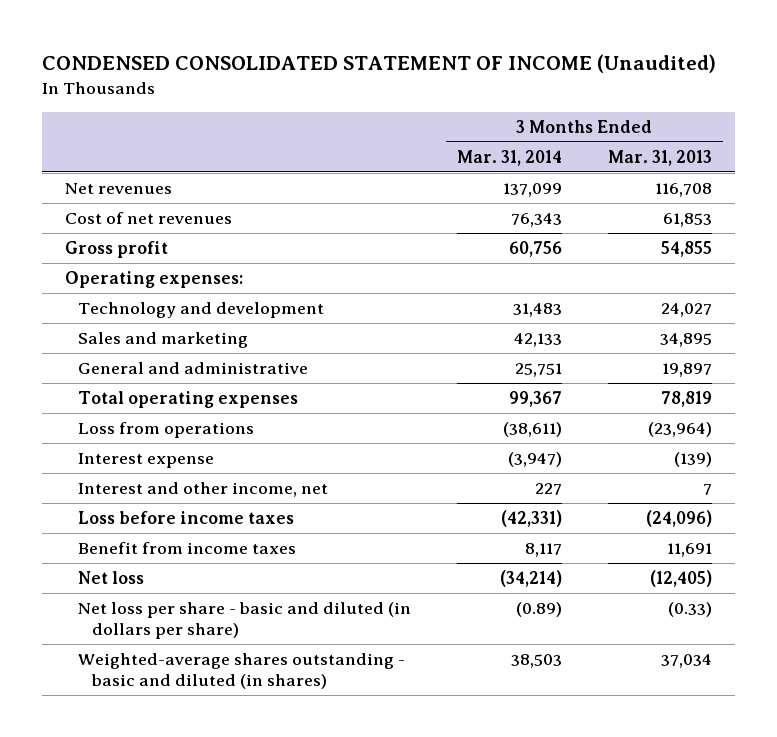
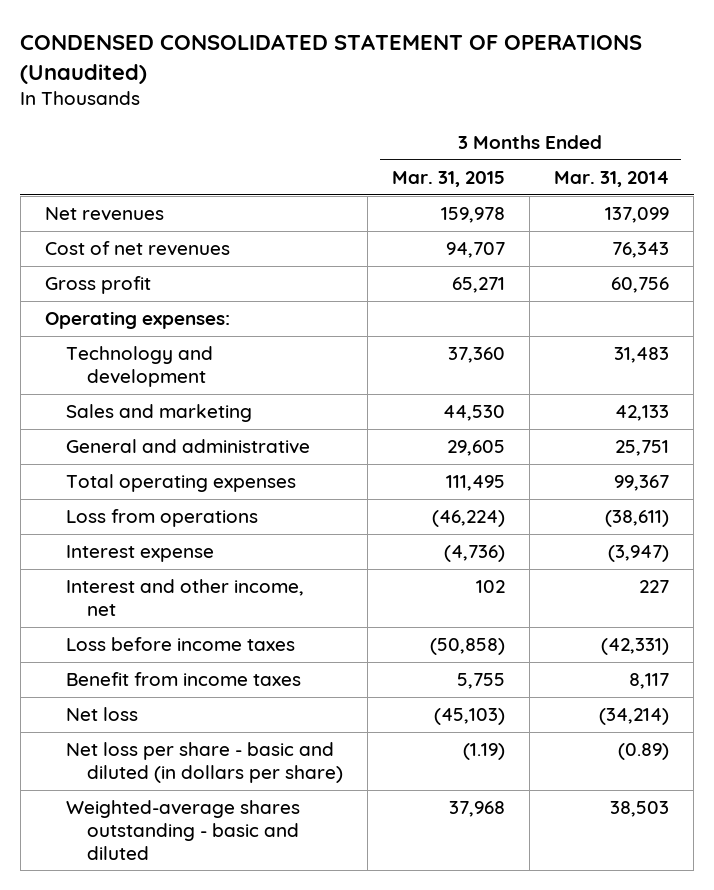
- CONDENSED CONSOLIDATED STATEMENT OF INCOME (Unaudited)
+ CONDENSED CONSOLIDATED STATEMENT OF OPERATIONS (Unaudited)
- | 3 Months Ended Mar. 31, 2014 | 3 Months Ended Mar. 31, 2013
+ | 3 Months Ended Mar. 31, 2015 | 3 Months Ended Mar. 31, 2014
- Weighted-average shares outstanding - basic and diluted (in shares) | 38,503 | 37,034
+ Weighted-average shares outstanding - basic and diluted | 37,968 | 38,503

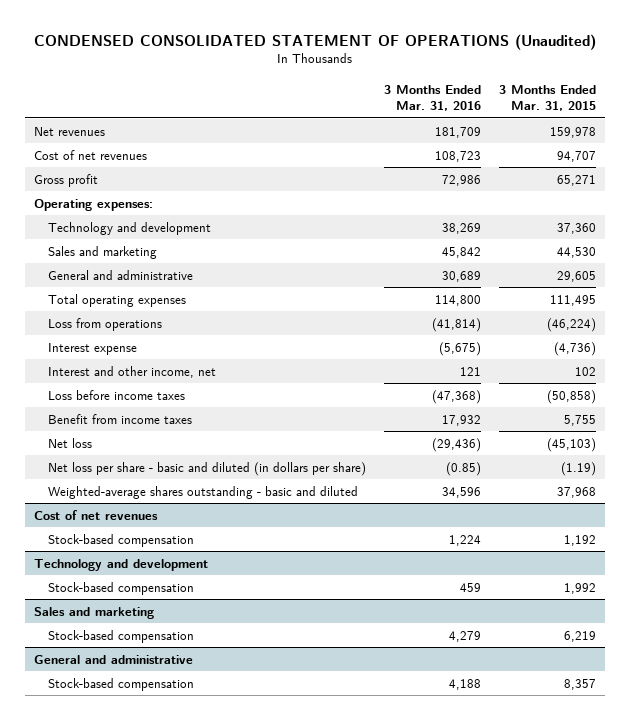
- | 3 Months Ended Mar. 31, 2015 | 3 Months Ended Mar. 31, 2014
+ | 3 Months Ended Mar. 31, 2016 | 3 Months Ended Mar. 31, 2015
+ Cost of net revenues
+ Stock-based compensation | 1,224 | 1,192
+ Technology and development
+ Stock-based compensation | 459 | 1,992
+ Sales and marketing
+ Stock-based compensation | 4,279 | 6,219
+ General and administrative
+ Stock-based compensation | 4,188 | 8,357

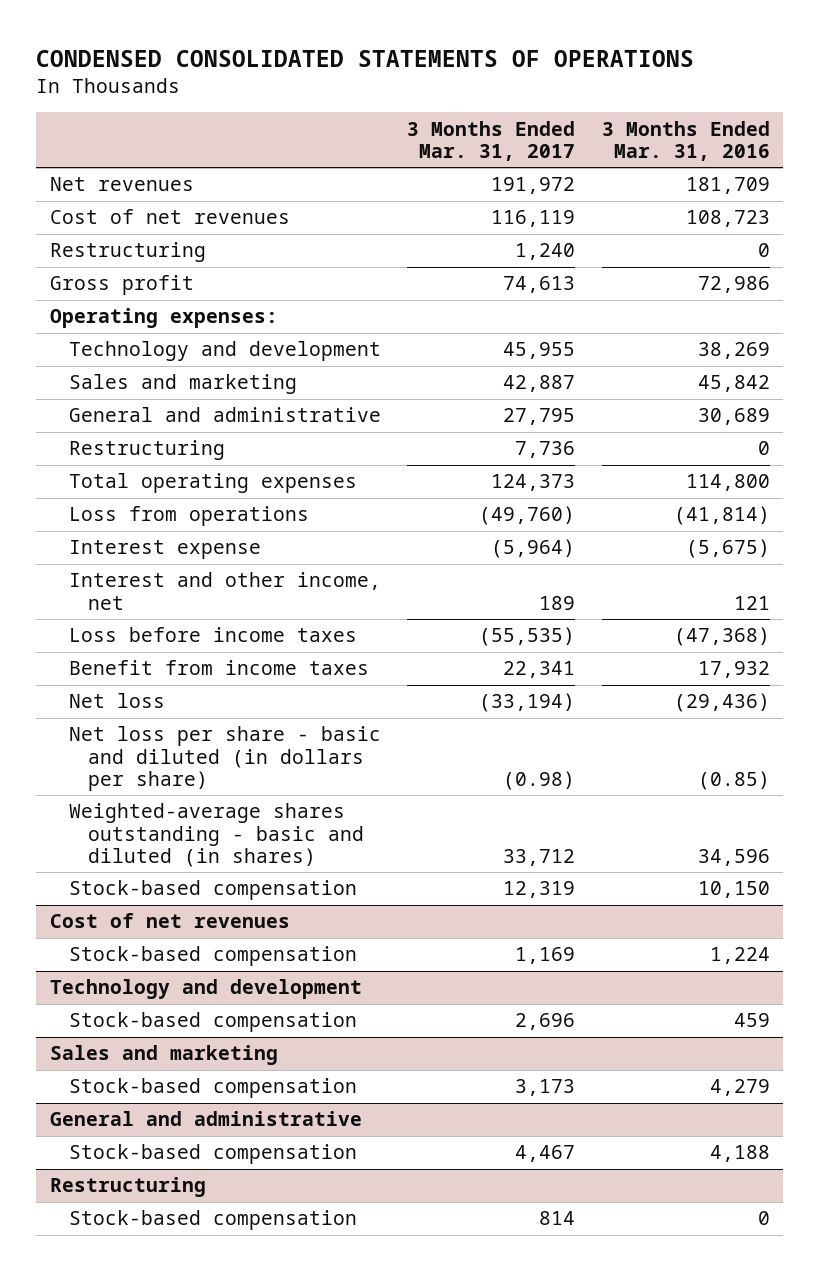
- CONDENSED CONSOLIDATED STATEMENT OF OPERATIONS (Unaudited)
+ CONDENSED CONSOLIDATED STATEMENTS OF OPERATIONS
- | 3 Months Ended Mar. 31, 2016 | 3 Months Ended Mar. 31, 2015
+ | 3 Months Ended Mar. 31, 2017 | 3 Months Ended Mar. 31, 2016
+ Restructuring | 1,240 | 0
+ Restructuring | 7,736 | 0
- Weighted-average shares outstanding - basic and diluted | 34,596 | 37,968
+ Weighted-average shares outstanding - basic and diluted (in shares) | 33,712 | 34,596
+ Stock-based compensation | 12,319 | 10,150
+ Restructuring
+ Stock-based compensation | 814 | 0

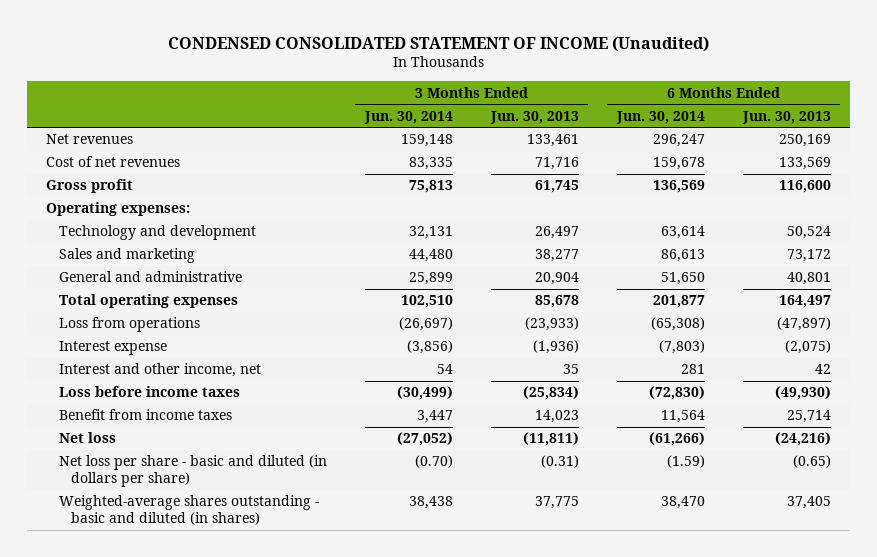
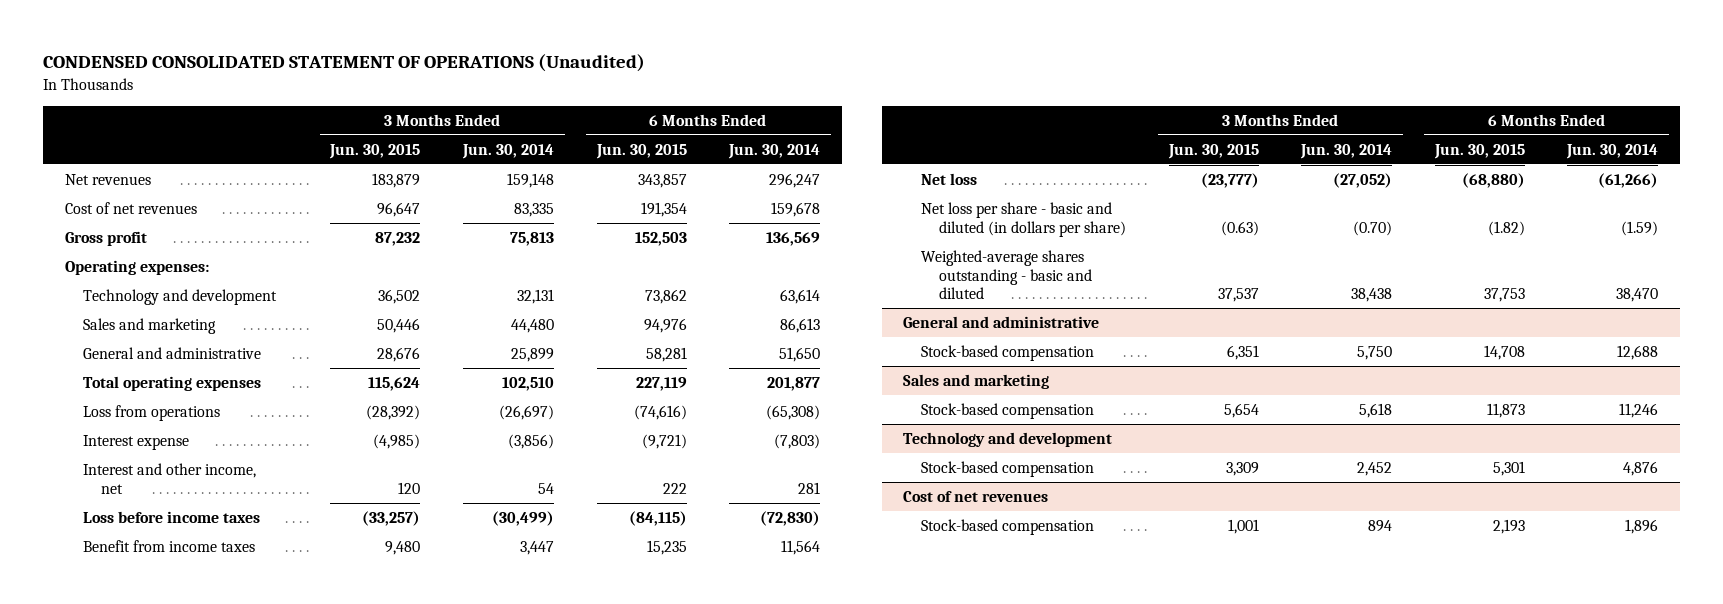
- CONDENSED CONSOLIDATED STATEMENT OF INCOME (Unaudited)
+ CONDENSED CONSOLIDATED STATEMENT OF OPERATIONS (Unaudited)
- | 3 Months Ended Jun. 30, 2014 | 3 Months Ended Jun. 30, 2013 | 6 Months Ended Jun. 30, 2014 | 6 Months Ended Jun. 30, 2013
+ | 3 Months Ended Jun. 30, 2015 | 3 Months Ended Jun. 30, 2014 | 6 Months Ended Jun. 30, 2015 | 6 Months Ended Jun. 30, 2014
- Weighted-average shares outstanding - basic and diluted (in shares) | 38,438 | 37,775 | 38,470 | 37,405
+ Weighted-average shares outstanding - basic and diluted | 37,537 | 38,438 | 37,753 | 38,470
+ General and administrative
+ Stock-based compensation | 6,351 | 5,750 | 14,708 | 12,688
+ Sales and marketing
+ Stock-based compensation | 5,654 | 5,618 | 11,873 | 11,246
+ Technology and development
+ Stock-based compensation | 3,309 | 2,452 | 5,301 | 4,876
+ Cost of net revenues
+ Stock-based compensation | 1,001 | 894 | 2,193 | 1,896

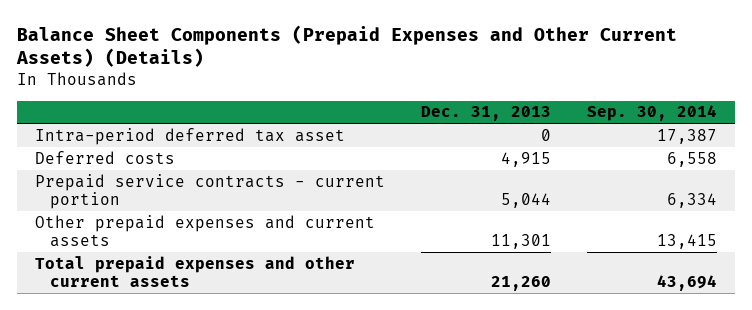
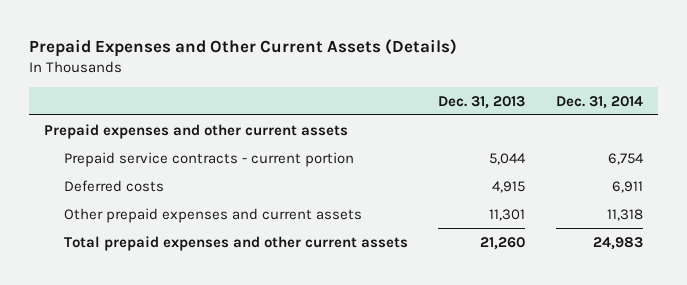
- Balance Sheet Components (Prepaid Expenses and Other Current Assets) (Details)
+ Prepaid Expenses and Other Current Assets (Details)
- | Dec. 31, 2013 | Sep. 30, 2014
+ | Dec. 31, 2013 | Dec. 31, 2014
- Intra-period deferred tax asset | 0 | 17,387
+ Prepaid expenses and other current assets
moved down: Deferred costs | 4,915 | 6,911

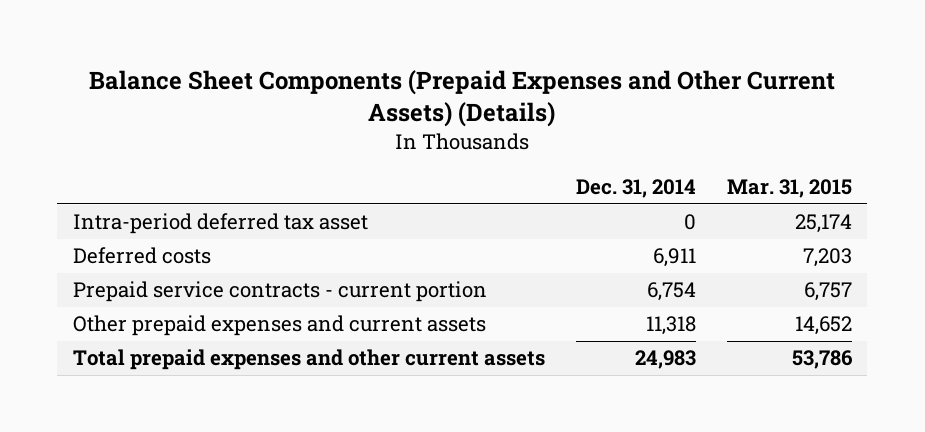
- Prepaid Expenses and Other Current Assets (Details)
+ Balance Sheet Components (Prepaid Expenses and Other Current Assets) (Details)
- | Dec. 31, 2013 | Dec. 31, 2014
+ | Dec. 31, 2014 | Mar. 31, 2015
- Prepaid expenses and other current assets
+ Intra-period deferred tax asset | 0 | 25,174
moved down: Prepaid service contracts - current portion | 6,754 | 6,757

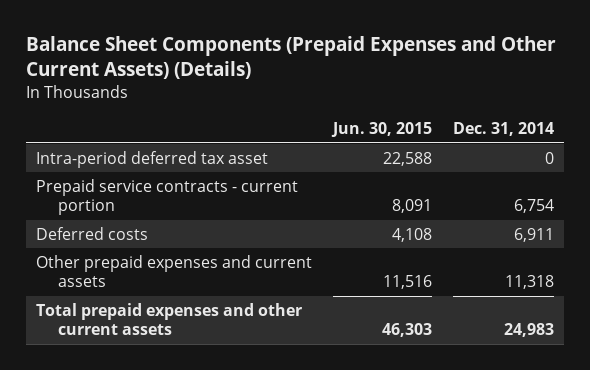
- | Dec. 31, 2014 | Mar. 31, 2015
+ | Jun. 30, 2015 | Dec. 31, 2014
moved down: Deferred costs | 4,108 | 6,911

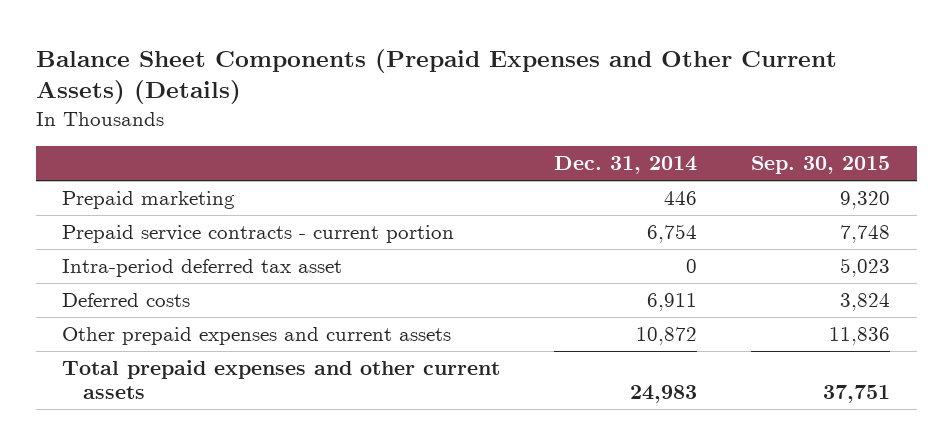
- | Jun. 30, 2015 | Dec. 31, 2014
+ | Dec. 31, 2014 | Sep. 30, 2015
+ Prepaid marketing | 446 | 9,320
moved down: Intra-period deferred tax asset | 0 | 5,023
- Other prepaid expenses and current assets | 11,516 | 11,318
+ Other prepaid expenses and current assets | 10,872 | 11,836

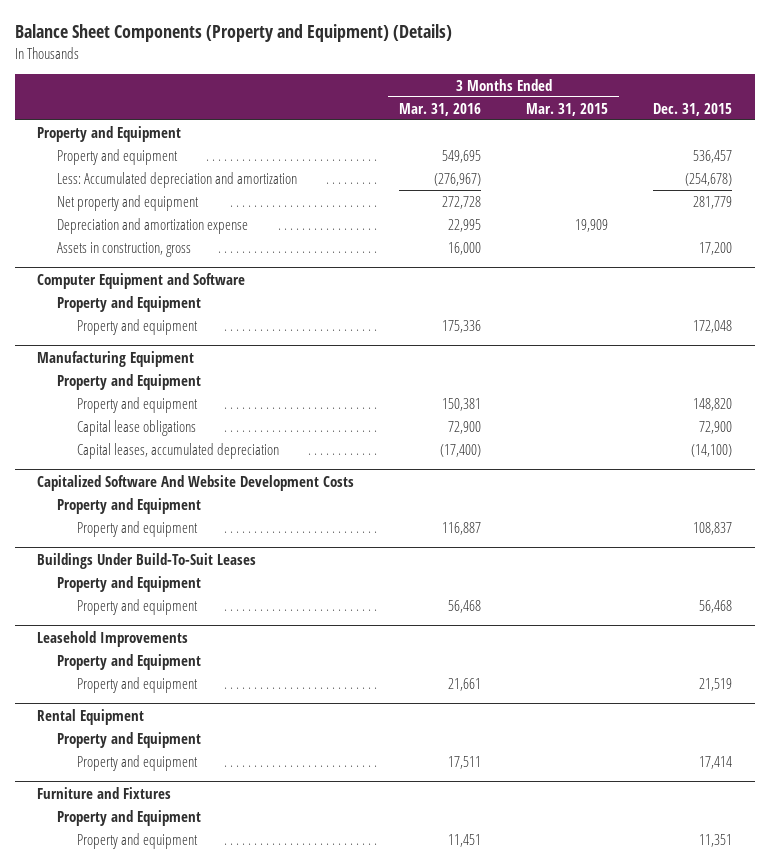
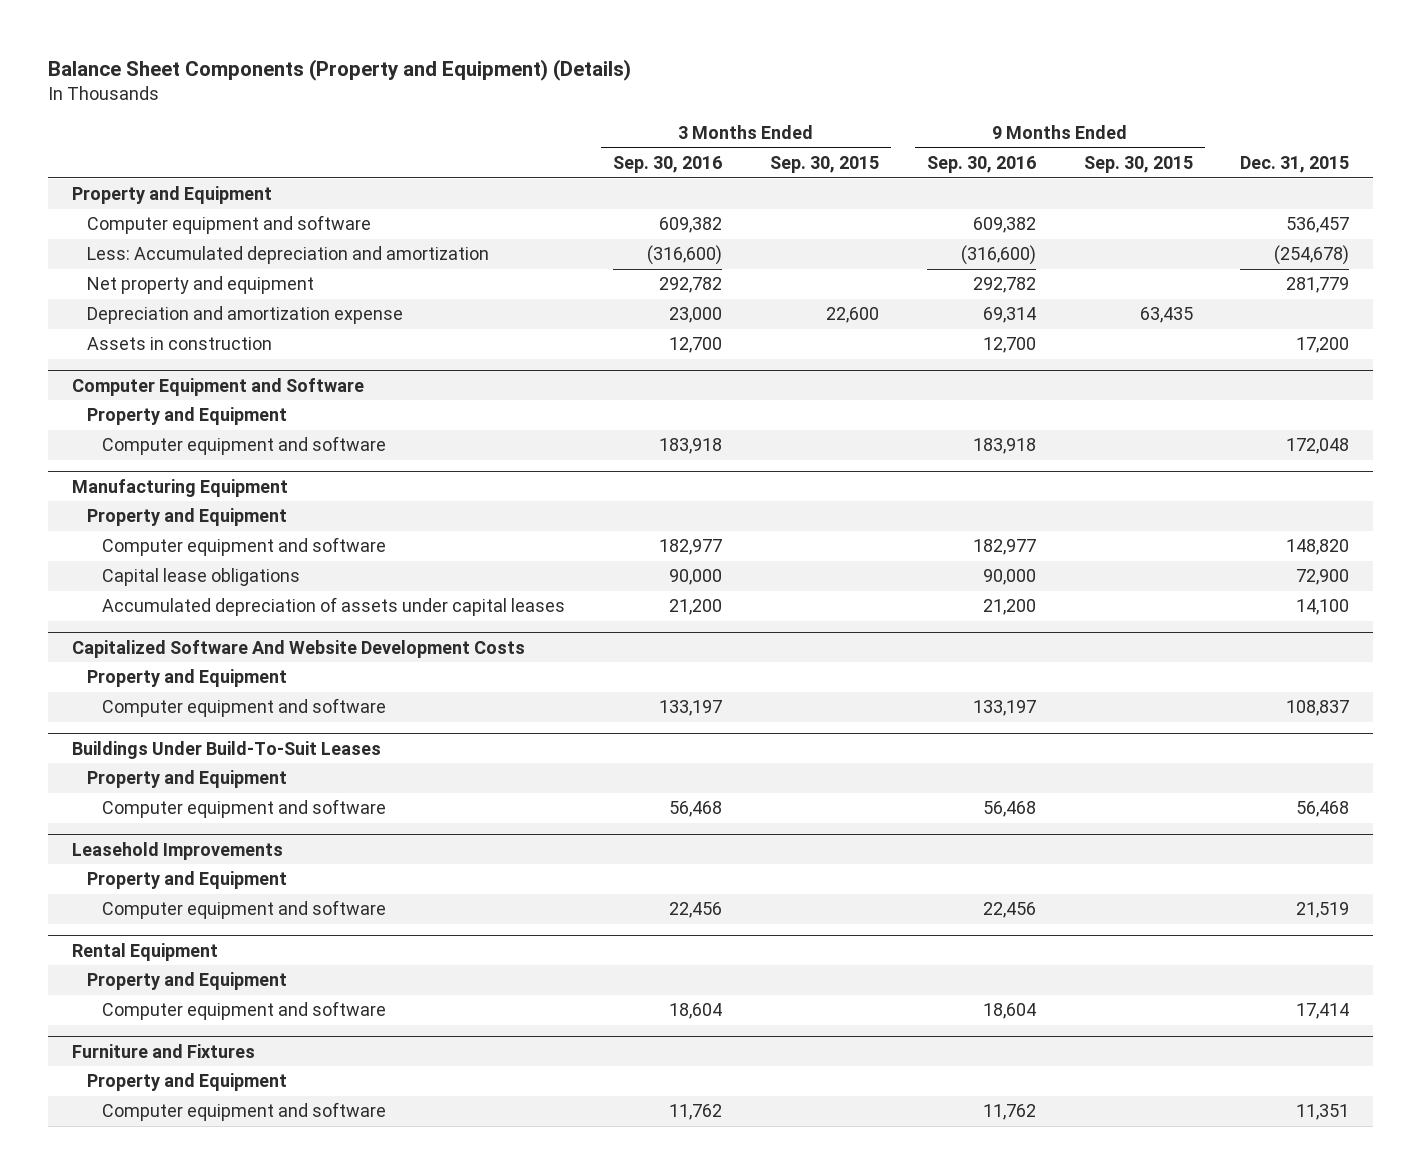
- | 3 Months Ended Mar. 31, 2016 | 3 Months Ended Mar. 31, 2015 | Dec. 31, 2015
+ | 3 Months Ended Sep. 30, 2016 | 3 Months Ended Sep. 30, 2015 | 9 Months Ended Sep. 30, 2016 | 9 Months Ended Sep. 30, 2015 | Dec. 31, 2015
- Property and equipment | 549,695 | | 536,457
+ Computer equipment and software | 609,382 | | 609,382 | | 536,457
- Assets in construction, gross | 16,000 | | 17,200
+ Assets in construction | 12,700 | | 12,700 | | 17,200
@ Computer Equipment and Software
- Property and equipment | 175,336 | | 172,048
+ Computer equipment and software | 183,918 | | 183,918 | | 172,048
@ Manufacturing Equipment
- Property and equipment | 150,381 | | 148,820
+ Computer equipment and software | 182,977 | | 182,977 | | 148,820
- Capital leases, accumulated depreciation | (17,400) | | (14,100)
+ Accumulated depreciation of assets under capital leases | 21,200 | | 21,200 | | 14,100
@ Capitalized Software And Website Development Costs
- Property and equipment | 116,887 | | 108,837
+ Computer equipment and software | 133,197 | | 133,197 | | 108,837
@ Buildings Under Build-To-Suit Leases
- Property and equipment | 56,468 | | 56,468
+ Computer equipment and software | 56,468 | | 56,468 | | 56,468
@ Leasehold Improvements
- Property and equipment | 21,661 | | 21,519
+ Computer equipment and software | 22,456 | | 22,456 | | 21,519
@ Rental Equipment
- Property and equipment | 17,511 | | 17,414
+ Computer equipment and software | 18,604 | | 18,604 | | 17,414
@ Furniture and Fixtures
- Property and equipment | 11,451 | | 11,351
+ Computer equipment and software | 11,762 | | 11,762 | | 11,351

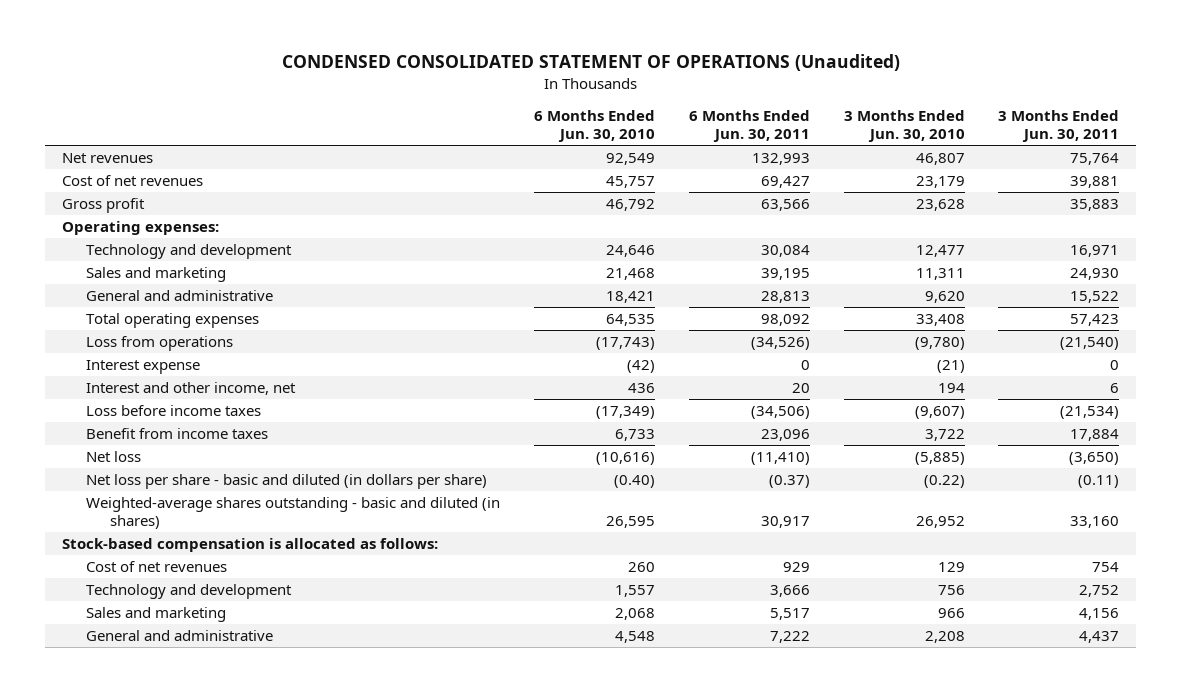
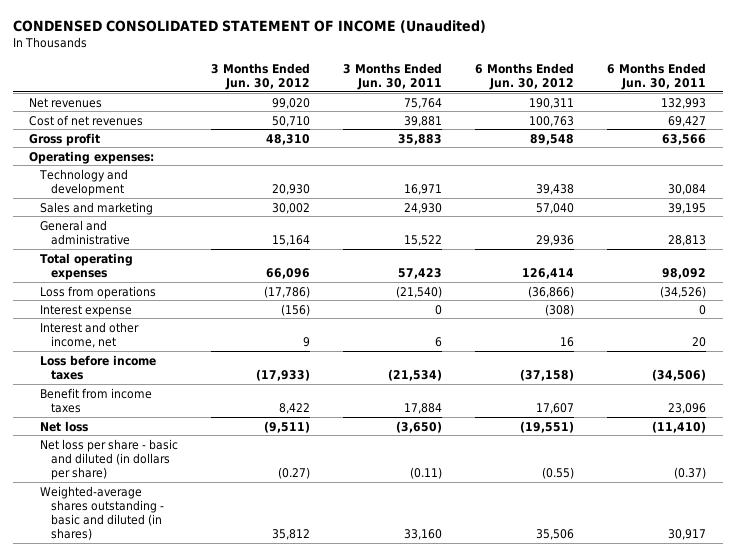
- CONDENSED CONSOLIDATED STATEMENT OF OPERATIONS (Unaudited)
+ CONDENSED CONSOLIDATED STATEMENT OF INCOME (Unaudited)
- | 6 Months Ended Jun. 30, 2010 | 6 Months Ended Jun. 30, 2011 | 3 Months Ended Jun. 30, 2010 | 3 Months Ended Jun. 30, 2011
+ | 3 Months Ended Jun. 30, 2012 | 3 Months Ended Jun. 30, 2011 | 6 Months Ended Jun. 30, 2012 | 6 Months Ended Jun. 30, 2011
- Stock-based compensation is allocated as follows:
- Cost of net revenues | 260 | 929 | 129 | 754
- Technology and development | 1,557 | 3,666 | 756 | 2,752
- Sales and marketing | 2,068 | 5,517 | 966 | 4,156
- General and administrative | 4,548 | 7,222 | 2,208 | 4,437

